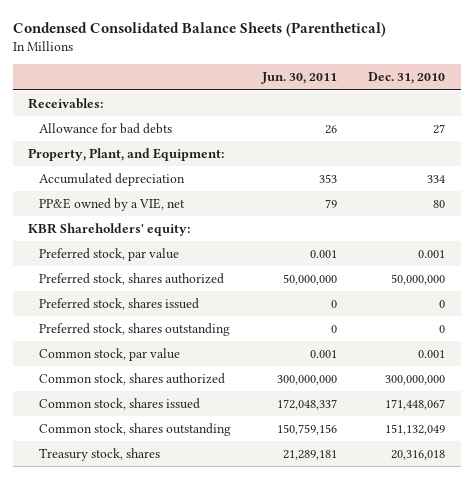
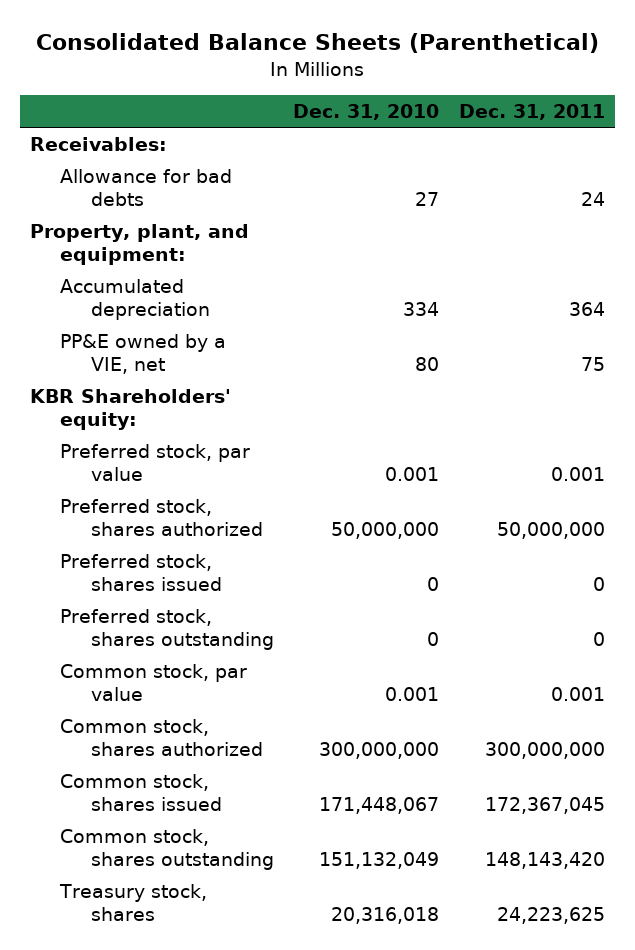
- Condensed Consolidated Balance Sheets (Parenthetical)
+ Consolidated Balance Sheets (Parenthetical)
- | Jun. 30, 2011 | Dec. 31, 2010
+ | Dec. 31, 2010 | Dec. 31, 2011
- Property, Plant, and Equipment:
+ Property, plant, and equipment:

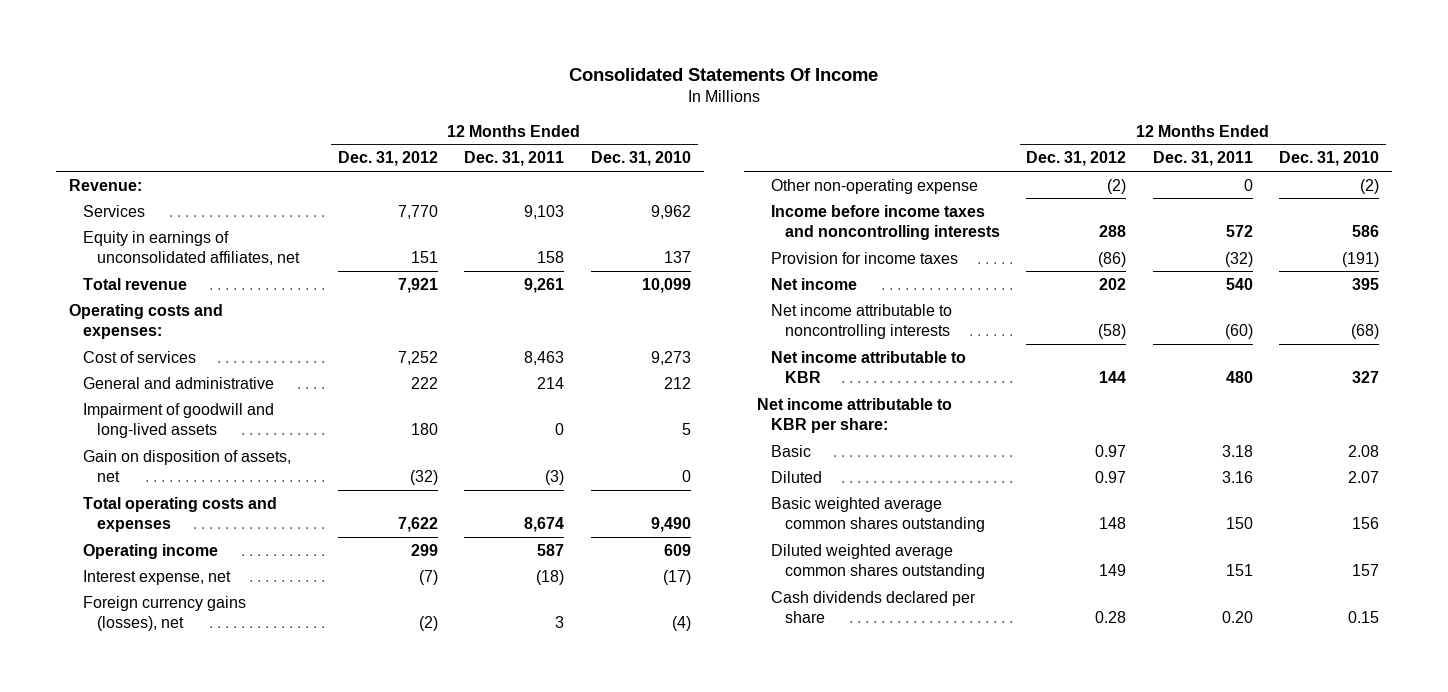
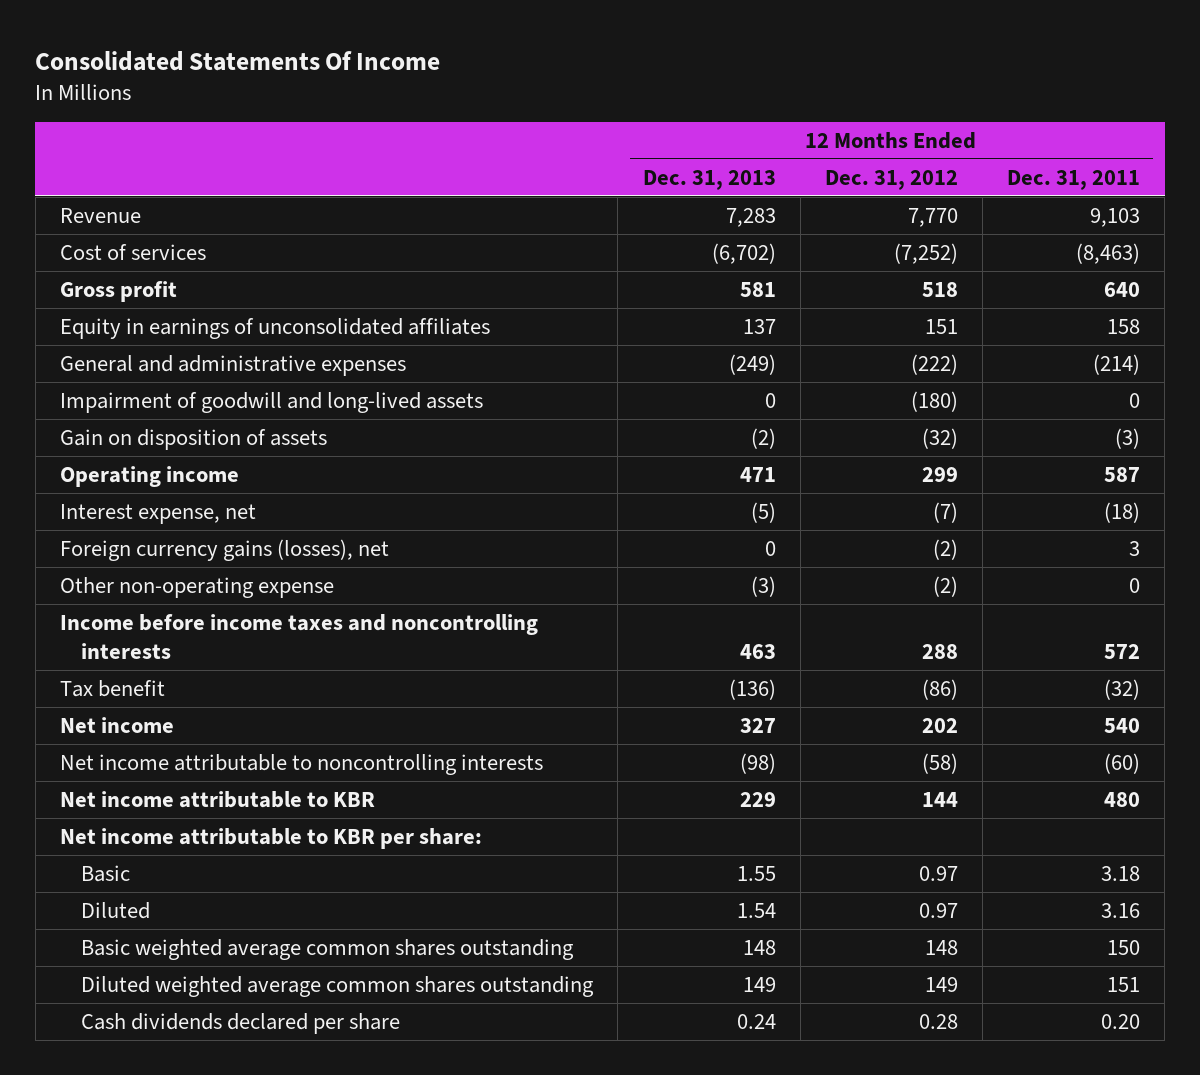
- | 12 Months Ended Dec. 31, 2012 | 12 Months Ended Dec. 31, 2011 | 12 Months Ended Dec. 31, 2010
+ | 12 Months Ended Dec. 31, 2013 | 12 Months Ended Dec. 31, 2012 | 12 Months Ended Dec. 31, 2011
- Revenue:
- Services | 7,770 | 9,103 | 9,962
- Equity in earnings of unconsolidated affiliates, net | 151 | 158 | 137
- Total revenue | 7,921 | 9,261 | 10,099
- Operating costs and expenses:
- Cost of services | 7,252 | 8,463 | 9,273
- General and administrative | 222 | 214 | 212
- Impairment of goodwill and long-lived assets | 180 | 0 | 5
- Gain on disposition of assets, net | (32) | (3) | 0
- Total operating costs and expenses | 7,622 | 8,674 | 9,490
+ Revenue | 7,283 | 7,770 | 9,103
+ Cost of services | (6,702) | (7,252) | (8,463)
+ Gross profit | 581 | 518 | 640
+ Equity in earnings of unconsolidated affiliates | 137 | 151 | 158
+ General and administrative expenses | (249) | (222) | (214)
+ Impairment of goodwill and long-lived assets | 0 | (180) | 0
+ Gain on disposition of assets | (2) | (32) | (3)
- Provision for income taxes | (86) | (32) | (191)
+ Tax benefit | (136) | (86) | (32)

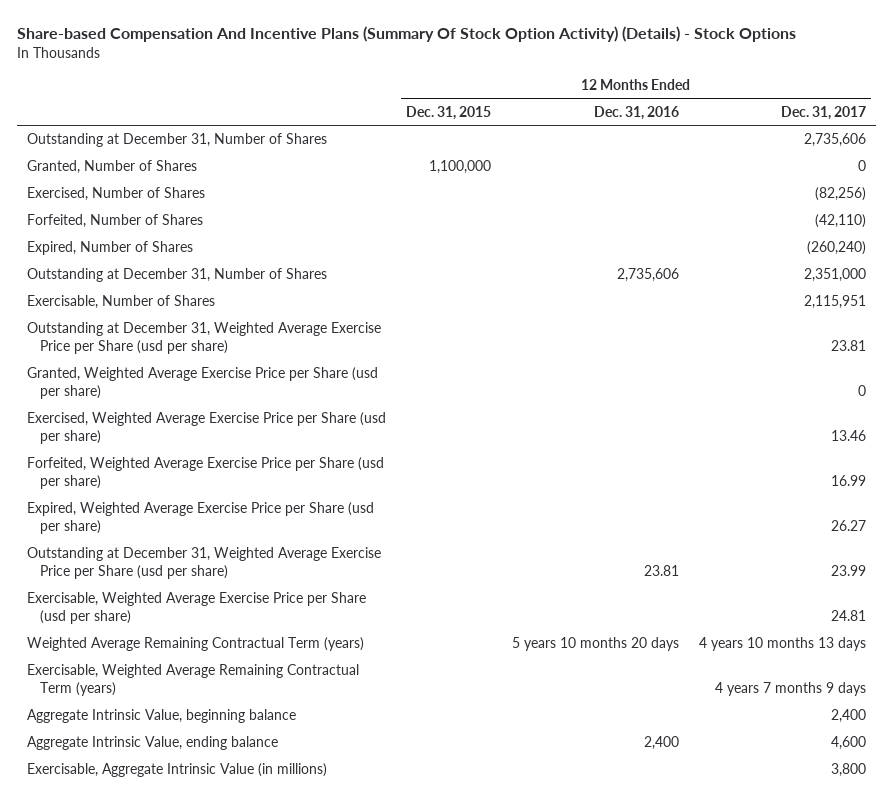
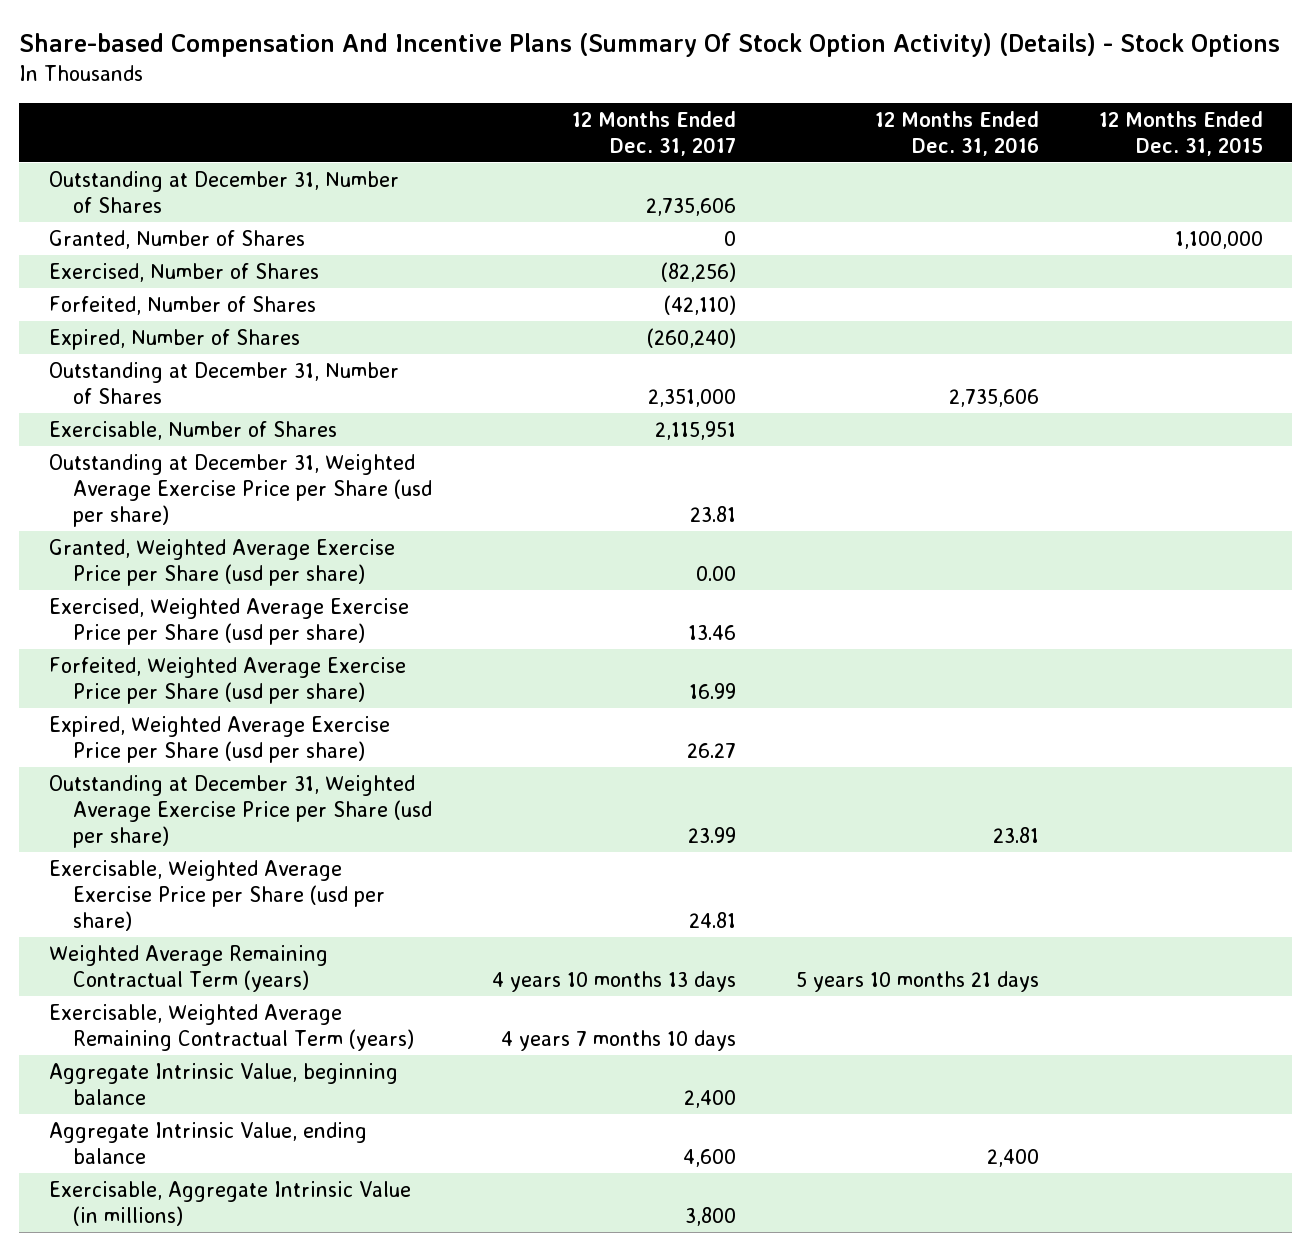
- | 12 Months Ended Dec. 31, 2015 | 12 Months Ended Dec. 31, 2016 | 12 Months Ended Dec. 31, 2017
+ | 12 Months Ended Dec. 31, 2017 | 12 Months Ended Dec. 31, 2016 | 12 Months Ended Dec. 31, 2015
- Granted, Weighted Average Exercise Price per Share (usd per share) | | | 0
+ Granted, Weighted Average Exercise Price per Share (usd per share) | 0.00 | |
- Weighted Average Remaining Contractual Term (years) | | 5 years 10 months 20 days | 4 years 10 months 13 days
- Exercisable, Weighted Average Remaining Contractual Term (years) | | | 4 years 7 months 9 days
+ Weighted Average Remaining Contractual Term (years) | 4 years 10 months 13 days | 5 years 10 months 21 days |
+ Exercisable, Weighted Average Remaining Contractual Term (years) | 4 years 7 months 10 days | |

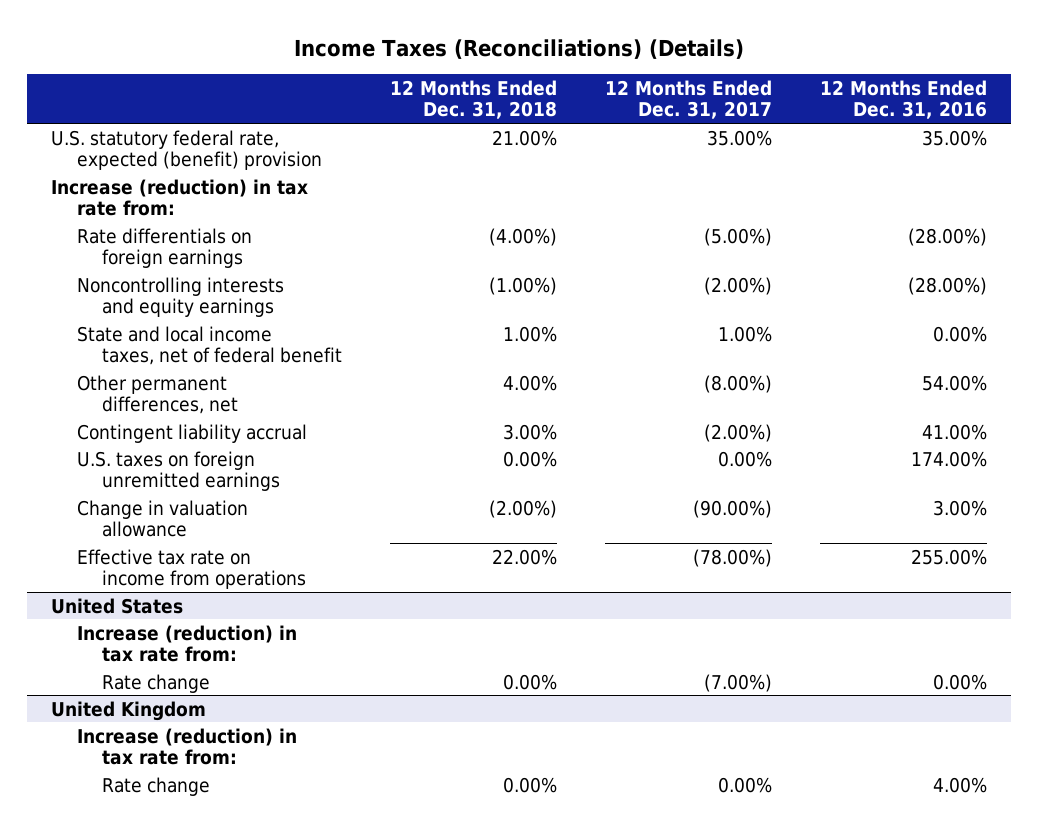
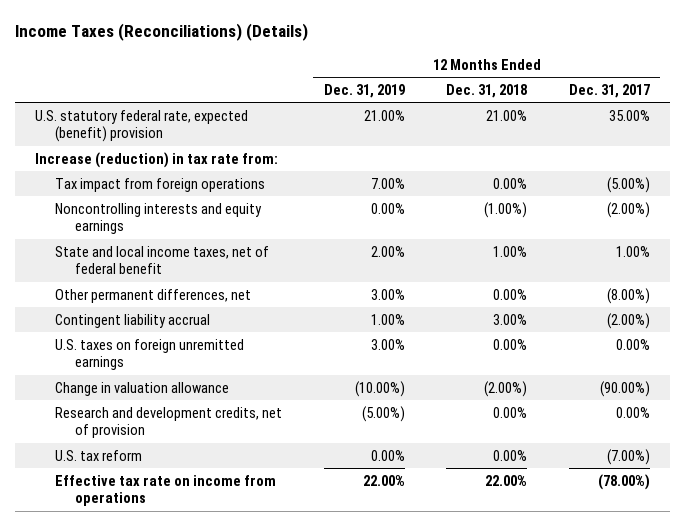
- | 12 Months Ended Dec. 31, 2018 | 12 Months Ended Dec. 31, 2017 | 12 Months Ended Dec. 31, 2016
+ | 12 Months Ended Dec. 31, 2019 | 12 Months Ended Dec. 31, 2018 | 12 Months Ended Dec. 31, 2017
- Rate differentials on foreign earnings | (4.00%) | (5.00%) | (28.00%)
+ Tax impact from foreign operations | 7.00% | 0.00% | (5.00%)
- Other permanent differences, net | 4.00% | (8.00%) | 54.00%
+ Other permanent differences, net | 3.00% | 0.00% | (8.00%)
+ Research and development credits, net of provision | (5.00%) | 0.00% | 0.00%
+ U.S. tax reform | 0.00% | 0.00% | (7.00%)
- United States
- Increase (reduction) in tax rate from:
- Rate change | 0.00% | (7.00%) | 0.00%
- United Kingdom
- Increase (reduction) in tax rate from:
- Rate change | 0.00% | 0.00% | 4.00%

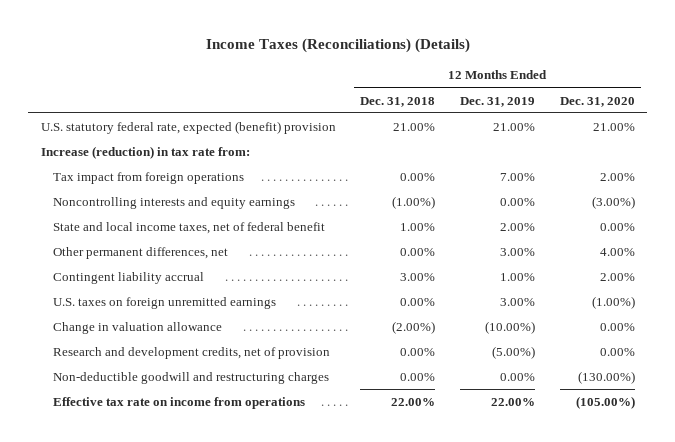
- | 12 Months Ended Dec. 31, 2019 | 12 Months Ended Dec. 31, 2018 | 12 Months Ended Dec. 31, 2017
+ | 12 Months Ended Dec. 31, 2018 | 12 Months Ended Dec. 31, 2019 | 12 Months Ended Dec. 31, 2020
- U.S. tax reform | 0.00% | 0.00% | (7.00%)
+ Non-deductible goodwill and restructuring charges | 0.00% | 0.00% | (130.00%)

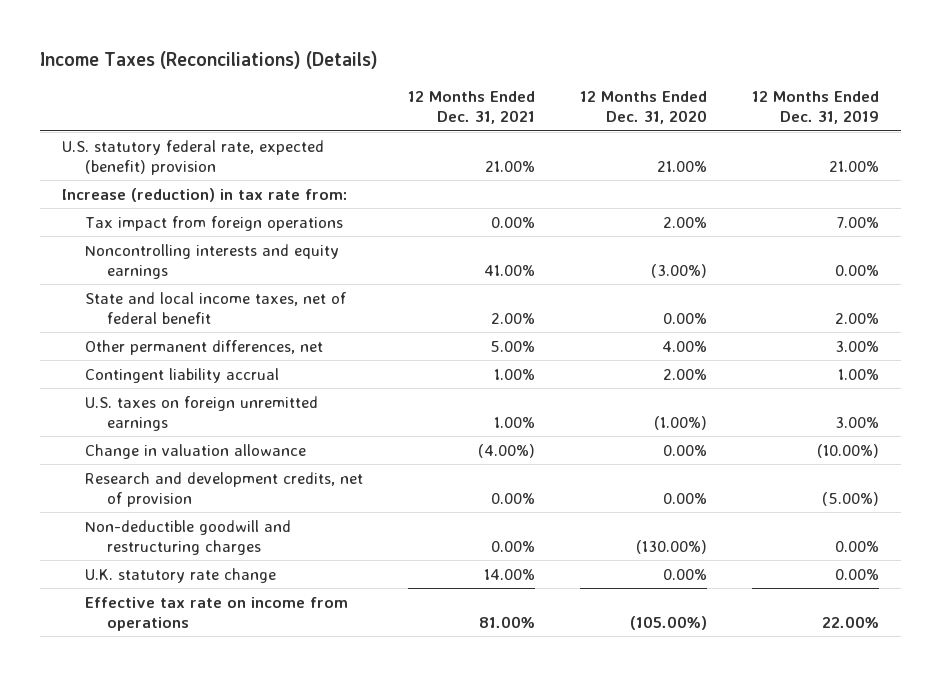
- | 12 Months Ended Dec. 31, 2018 | 12 Months Ended Dec. 31, 2019 | 12 Months Ended Dec. 31, 2020
+ | 12 Months Ended Dec. 31, 2021 | 12 Months Ended Dec. 31, 2020 | 12 Months Ended Dec. 31, 2019
+ U.K. statutory rate change | 14.00% | 0.00% | 0.00%

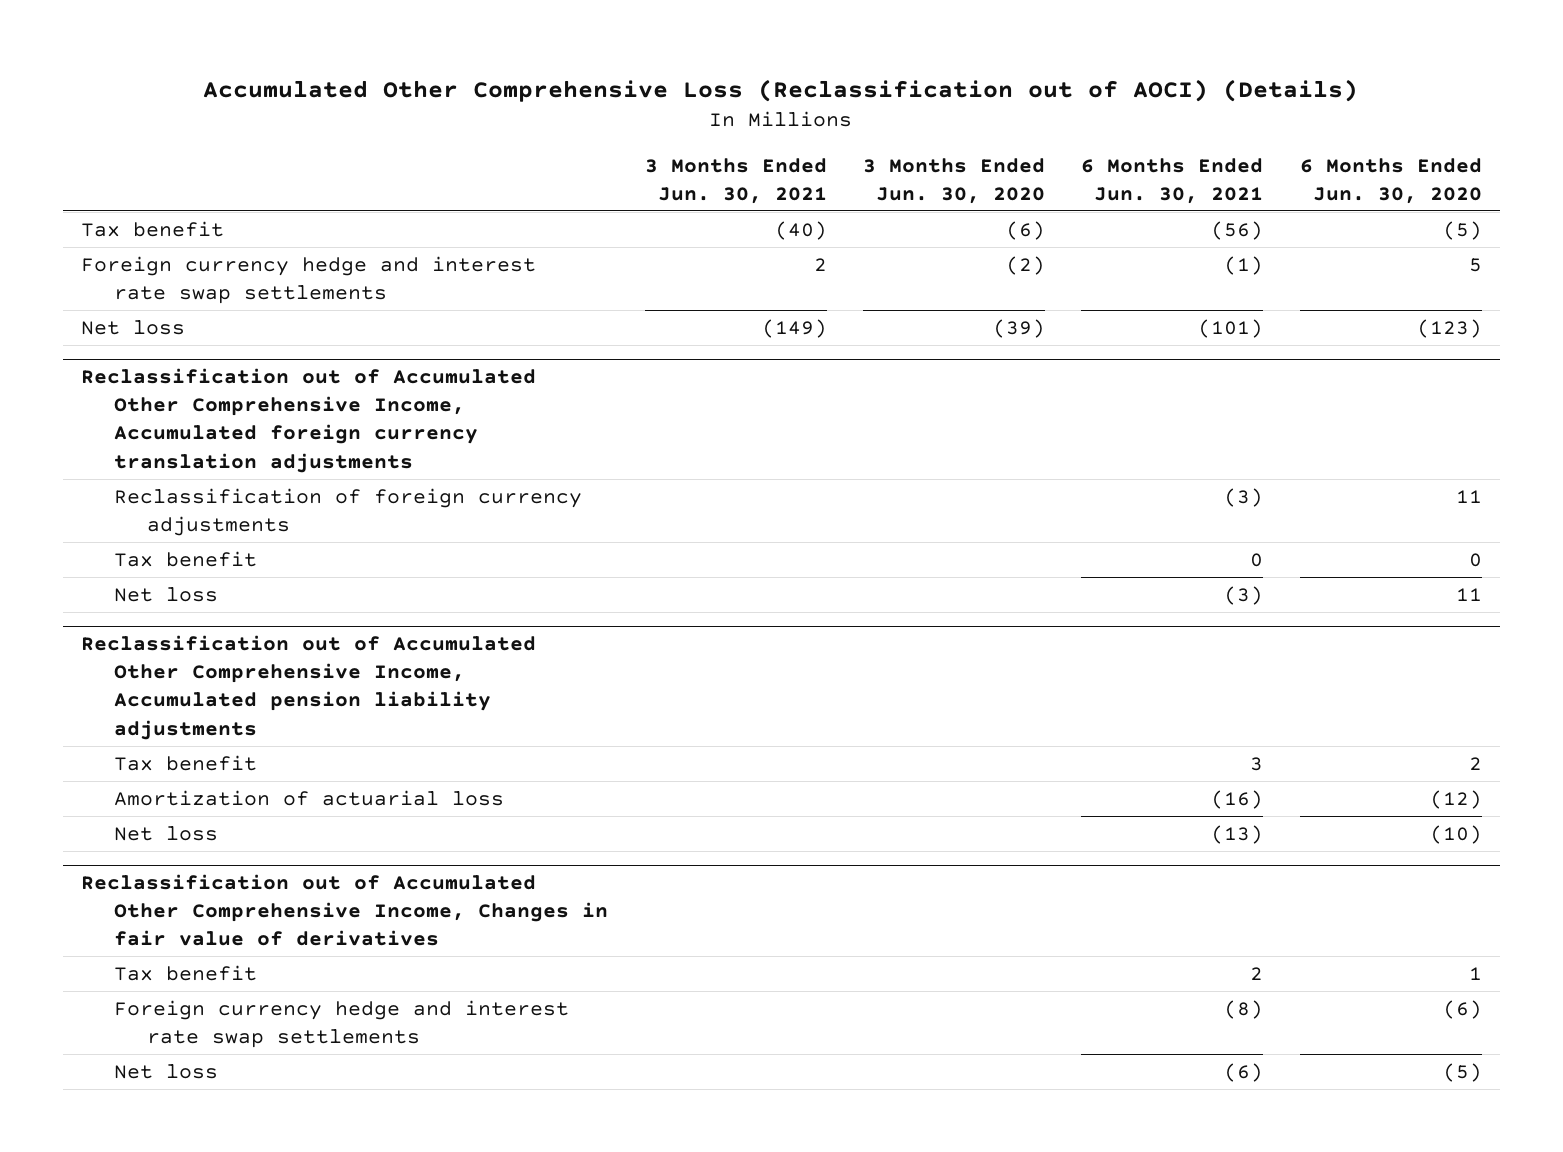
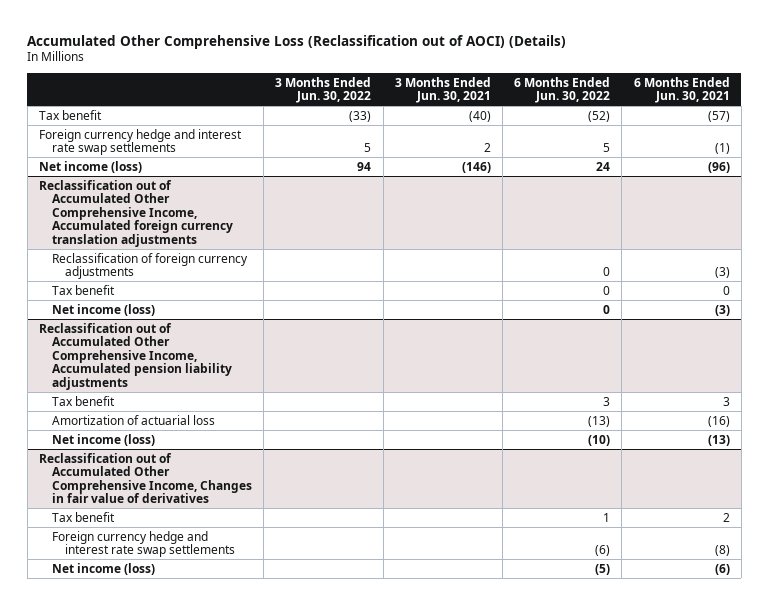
- | 3 Months Ended Jun. 30, 2021 | 3 Months Ended Jun. 30, 2020 | 6 Months Ended Jun. 30, 2021 | 6 Months Ended Jun. 30, 2020
+ | 3 Months Ended Jun. 30, 2022 | 3 Months Ended Jun. 30, 2021 | 6 Months Ended Jun. 30, 2022 | 6 Months Ended Jun. 30, 2021
- Tax benefit | (40) | (6) | (56) | (5)
+ Tax benefit | (33) | (40) | (52) | (57)
- Net loss | (149) | (39) | (101) | (123)
+ Net income (loss) | 94 | (146) | 24 | (96)
@ Reclassification out of Accumulated Other Comprehensive Income, Accumulated foreign currency translation adjustments
- Net loss | | | (3) | 11
+ Net income (loss) | | | 0 | (3)
@ Reclassification out of Accumulated Other Comprehensive Income, Accumulated pension liability adjustments
- Net loss | | | (13) | (10)
+ Net income (loss) | | | (10) | (13)
@ Reclassification out of Accumulated Other Comprehensive Income, Changes in fair value of derivatives
- Net loss | | | (6) | (5)
+ Net income (loss) | | | (5) | (6)

